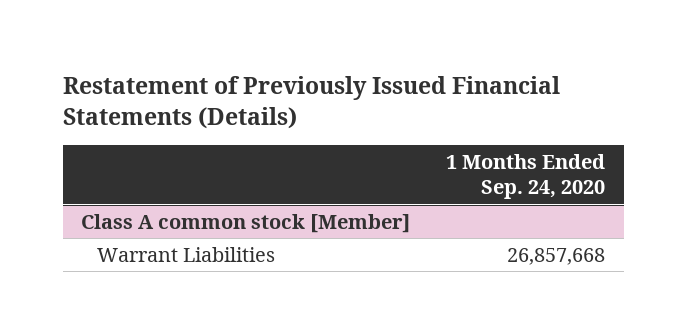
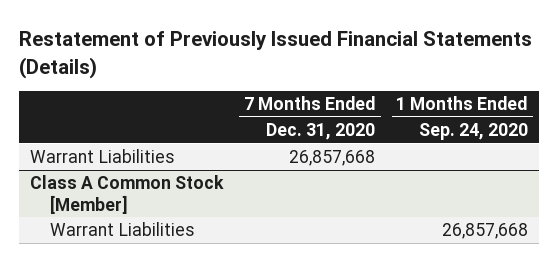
- | 1 Months Ended Sep. 24, 2020
+ | 7 Months Ended Dec. 31, 2020 | 1 Months Ended Sep. 24, 2020
- Class A common stock [Member]
+ Warrant Liabilities | 26,857,668 |
+ Class A Common Stock [Member]

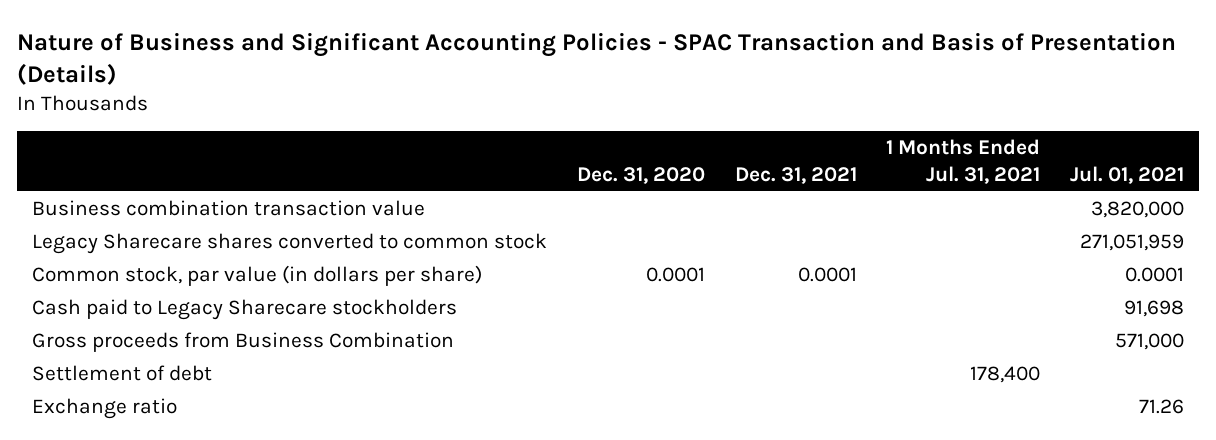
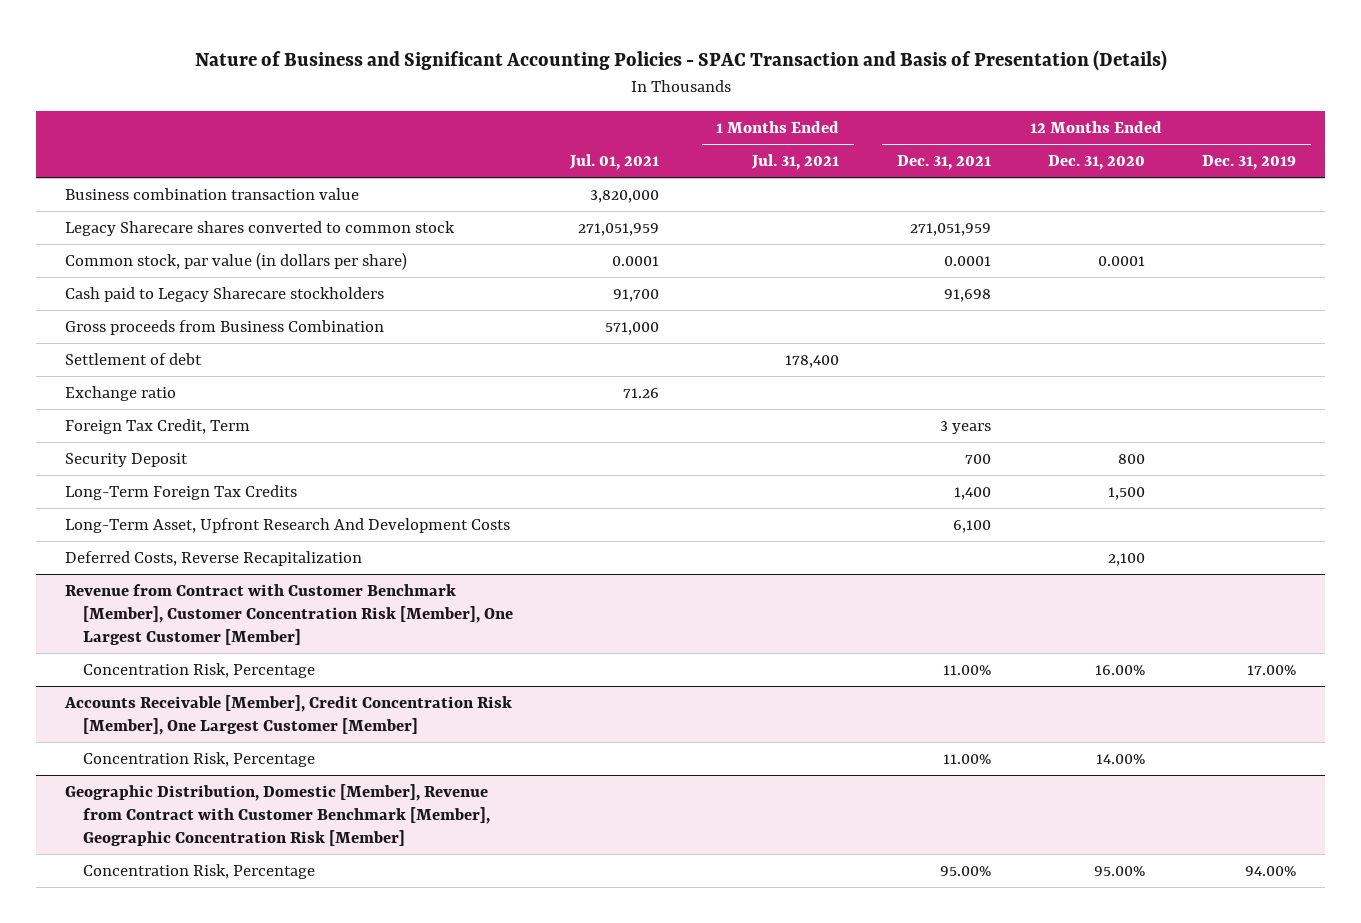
- | Dec. 31, 2020 | Dec. 31, 2021 | 1 Months Ended Jul. 31, 2021 | Jul. 01, 2021
+ | Jul. 01, 2021 | 1 Months Ended Jul. 31, 2021 | 12 Months Ended Dec. 31, 2021 | 12 Months Ended Dec. 31, 2020 | 12 Months Ended Dec. 31, 2019
- Cash paid to Legacy Sharecare stockholders | | | | 91,698
+ Cash paid to Legacy Sharecare stockholders | 91,700 | | 91,698 | |
+ Foreign Tax Credit, Term | | | 3 years | |
+ Security Deposit | | | 700 | 800 |
+ Long-Term Foreign Tax Credits | | | 1,400 | 1,500 |
+ Long-Term Asset, Upfront Research And Development Costs | | | 6,100 | |
+ Deferred Costs, Reverse Recapitalization | | | | 2,100 |
+ Revenue from Contract with Customer Benchmark [Member], Customer Concentration Risk [Member], One Largest Customer [Member]
+ Concentration Risk, Percentage | | | 11.00% | 16.00% | 17.00%
+ Accounts Receivable [Member], Credit Concentration Risk [Member], One Largest Customer [Member]
+ Concentration Risk, Percentage | | | 11.00% | 14.00% |
+ Geographic Distribution, Domestic [Member], Revenue from Contract with Customer Benchmark [Member], Geographic Concentration Risk [Member]
+ Concentration Risk, Percentage | | | 95.00% | 95.00% | 94.00%

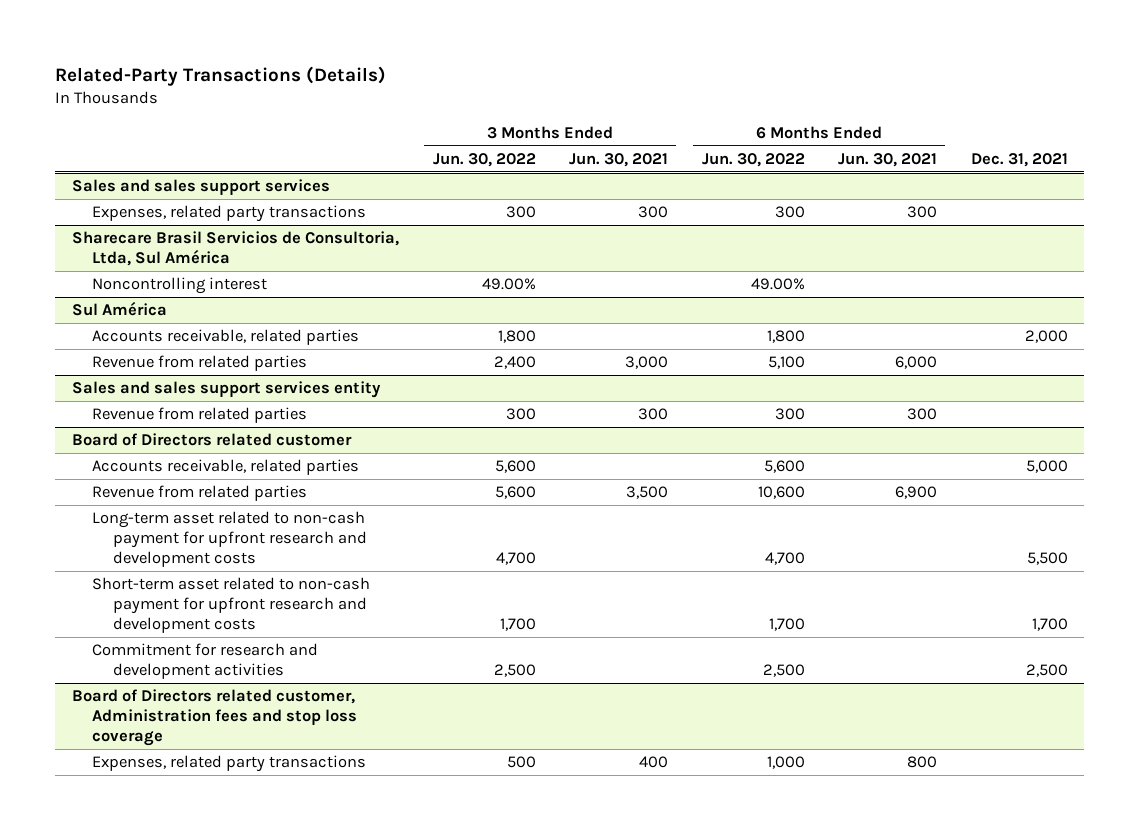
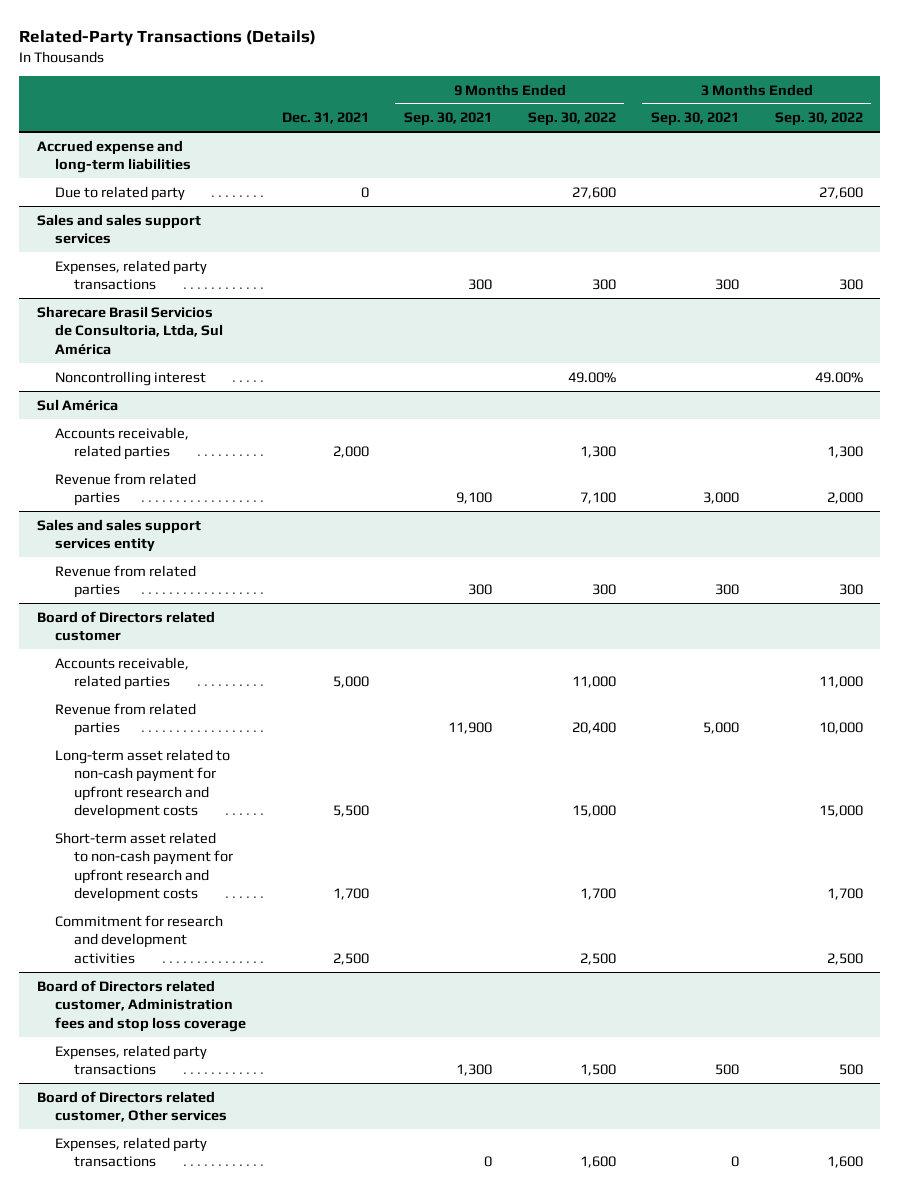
- | 3 Months Ended Jun. 30, 2022 | 3 Months Ended Jun. 30, 2021 | 6 Months Ended Jun. 30, 2022 | 6 Months Ended Jun. 30, 2021 | Dec. 31, 2021
+ | Dec. 31, 2021 | 9 Months Ended Sep. 30, 2021 | 9 Months Ended Sep. 30, 2022 | 3 Months Ended Sep. 30, 2021 | 3 Months Ended Sep. 30, 2022
+ Accrued expense and long-term liabilities
+ Due to related party | 0 | | 27,600 | | 27,600
+ Board of Directors related customer, Other services
+ Expenses, related party transactions | | 0 | 1,600 | 0 | 1,600

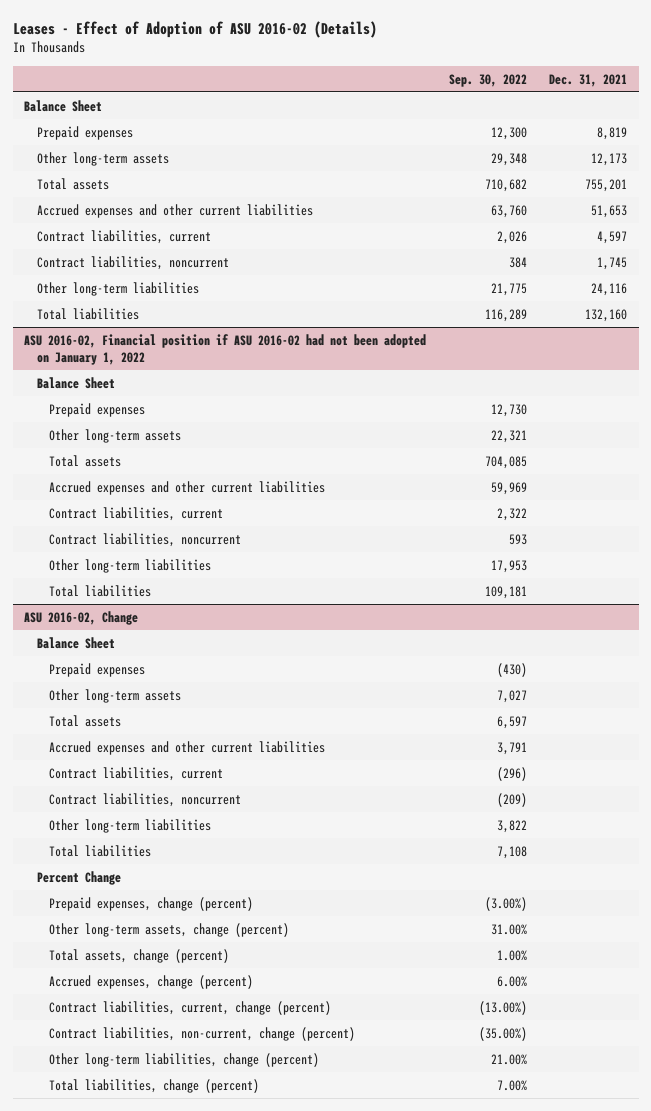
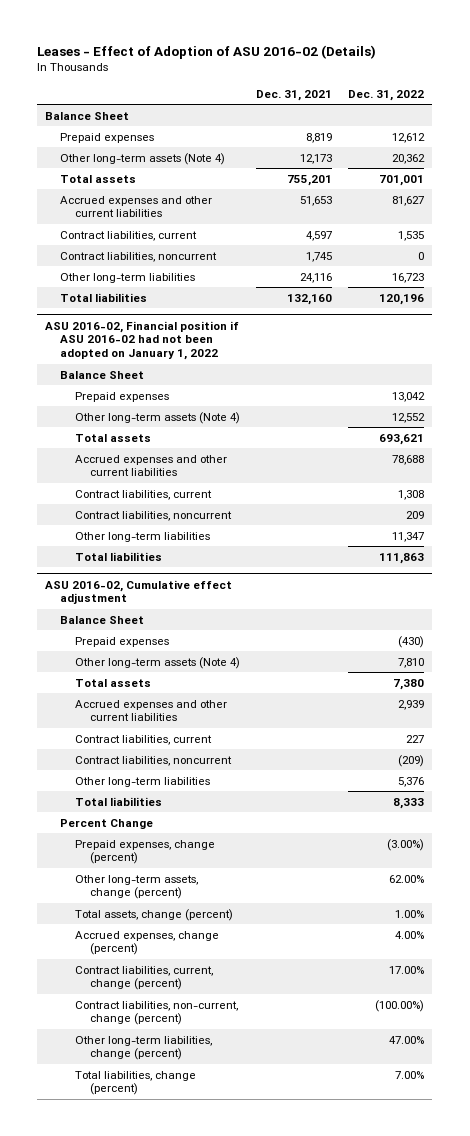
- | Sep. 30, 2022 | Dec. 31, 2021
+ | Dec. 31, 2021 | Dec. 31, 2022
- Other long-term assets | 29,348 | 12,173
+ Other long-term assets (Note 4) | 12,173 | 20,362
@ ASU 2016-02, Financial position if ASU 2016-02 had not been adopted on January 1, 2022
- Other long-term assets | 22,321 |
+ Other long-term assets (Note 4) | | 12,552
- ASU 2016-02, Change
- Balance Sheet
- Prepaid expenses | (430) |
- Other long-term assets | 7,027 |
- Total assets | 6,597 |
- Accrued expenses and other current liabilities | 3,791 |
- Contract liabilities, current | (296) |
- Contract liabilities, noncurrent | (209) |
- Other long-term liabilities | 3,822 |
- Total liabilities | 7,108 |
- Percent Change
- Prepaid expenses, change (percent) | (3.00%) |
- Other long-term assets, change (percent) | 31.00% |
- Total assets, change (percent) | 1.00% |
- Accrued expenses, change (percent) | 6.00% |
- Contract liabilities, current, change (percent) | (13.00%) |
- Contract liabilities, non-current, change (percent) | (35.00%) |
- Other long-term liabilities, change (percent) | 21.00% |
- Total liabilities, change (percent) | 7.00% |
+ ASU 2016-02, Cumulative effect adjustment
+ Balance Sheet
+ Prepaid expenses | | (430)
+ Other long-term assets (Note 4) | | 7,810
+ Total assets | | 7,380
+ Accrued expenses and other current liabilities | | 2,939
+ Contract liabilities, current | | 227
+ Contract liabilities, noncurrent | | (209)
+ Other long-term liabilities | | 5,376
+ Total liabilities | | 8,333
+ Percent Change
+ Prepaid expenses, change (percent) | | (3.00%)
+ Other long-term assets, change (percent) | | 62.00%
+ Total assets, change (percent) | | 1.00%
+ Accrued expenses, change (percent) | | 4.00%
+ Contract liabilities, current, change (percent) | | 17.00%
+ Contract liabilities, non-current, change (percent) | | (100.00%)
+ Other long-term liabilities, change (percent) | | 47.00%
+ Total liabilities, change (percent) | | 7.00%

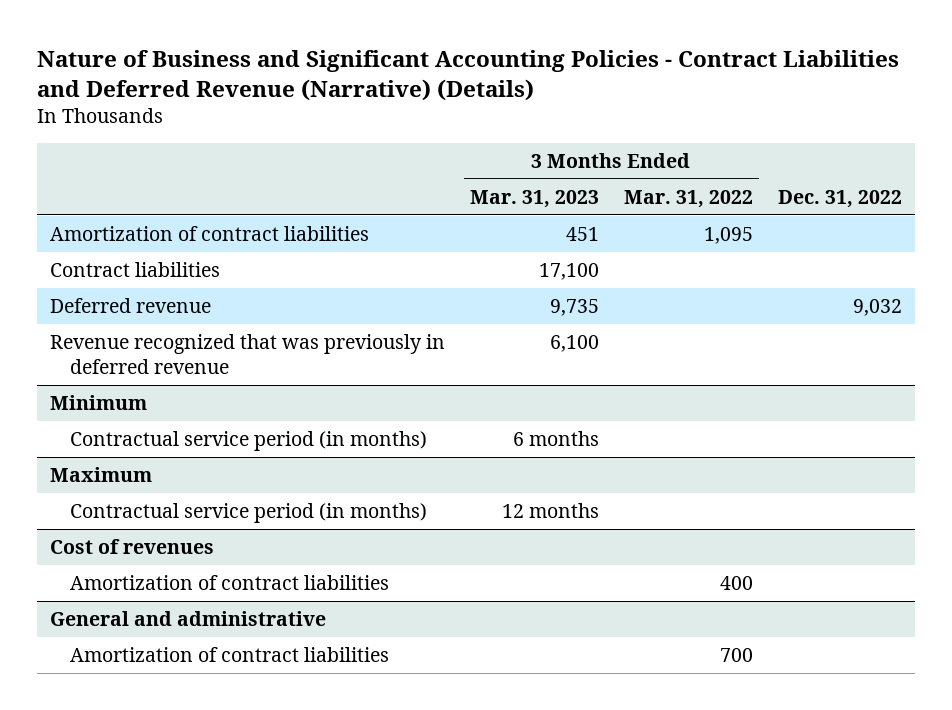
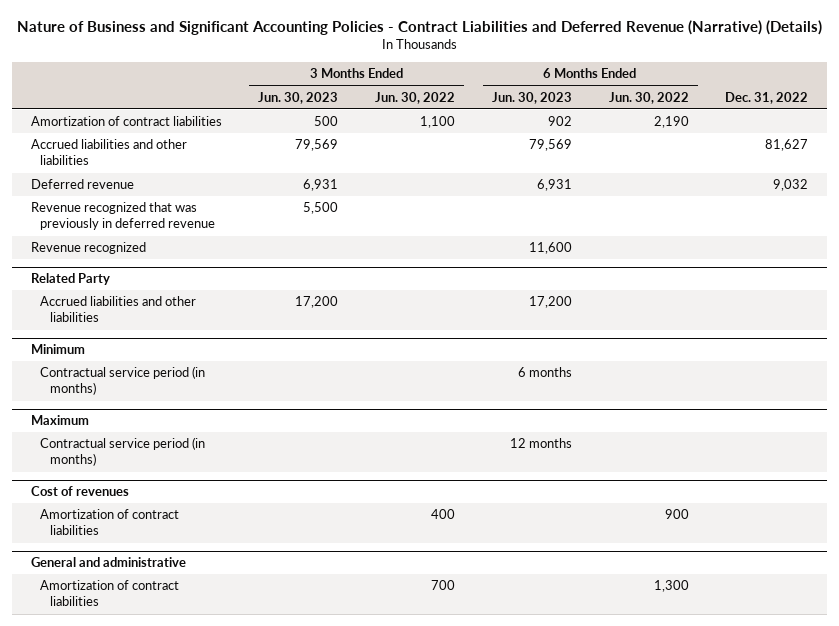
- | 3 Months Ended Mar. 31, 2023 | 3 Months Ended Mar. 31, 2022 | Dec. 31, 2022
+ | 3 Months Ended Jun. 30, 2023 | 3 Months Ended Jun. 30, 2022 | 6 Months Ended Jun. 30, 2023 | 6 Months Ended Jun. 30, 2022 | Dec. 31, 2022
- Contract liabilities | 17,100 | |
+ Accrued liabilities and other liabilities | 79,569 | | 79,569 | | 81,627
+ Revenue recognized | | | 11,600 | |
+ Related Party
+ Accrued liabilities and other liabilities | 17,200 | | 17,200 | |

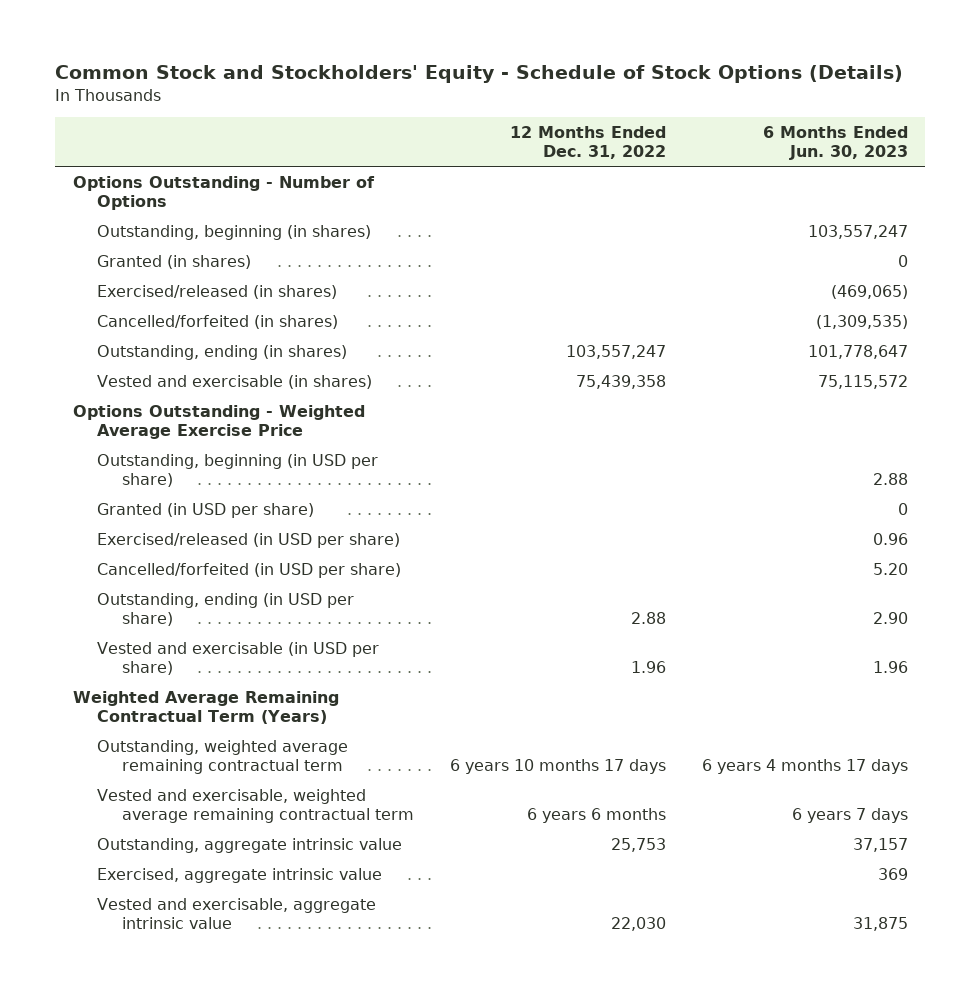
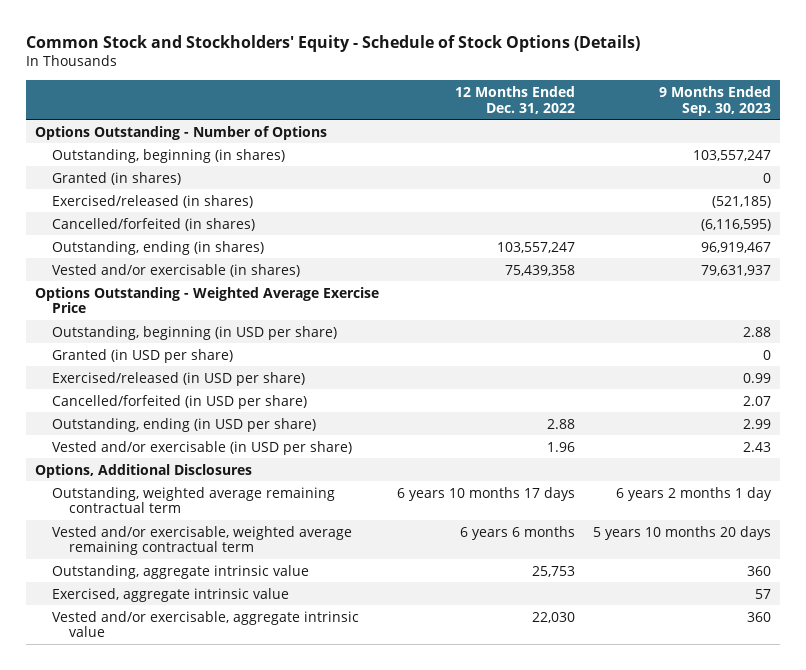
- | 12 Months Ended Dec. 31, 2022 | 6 Months Ended Jun. 30, 2023
+ | 12 Months Ended Dec. 31, 2022 | 9 Months Ended Sep. 30, 2023
- Vested and exercisable (in shares) | 75,439,358 | 75,115,572
+ Vested and/or exercisable (in shares) | 75,439,358 | 79,631,937
- Vested and exercisable (in USD per share) | 1.96 | 1.96
- Weighted Average Remaining Contractual Term (Years)
+ Vested and/or exercisable (in USD per share) | 1.96 | 2.43
+ Options, Additional Disclosures
- Vested and exercisable, weighted average remaining contractual term | 6 years 6 months | 6 years 7 days
+ Vested and/or exercisable, weighted average remaining contractual term | 6 years 6 months | 5 years 10 months 20 days
- Vested and exercisable, aggregate intrinsic value | 22,030 | 31,875
+ Vested and/or exercisable, aggregate intrinsic value | 22,030 | 360

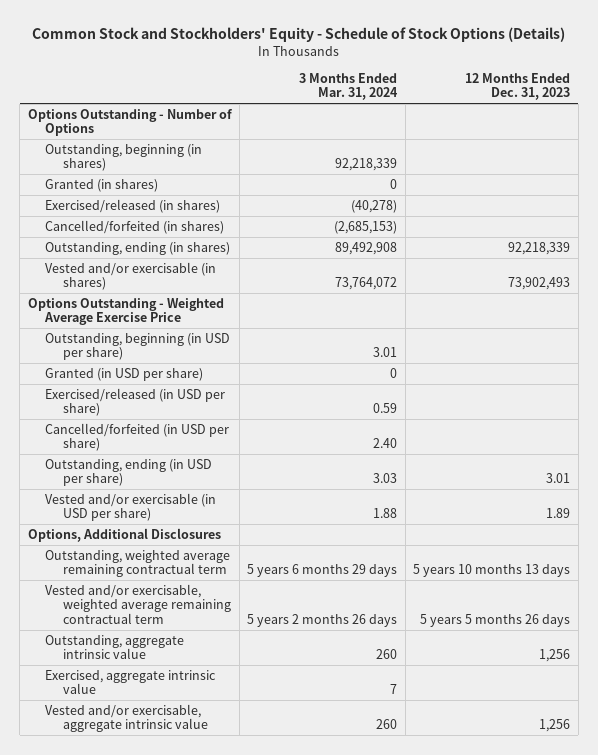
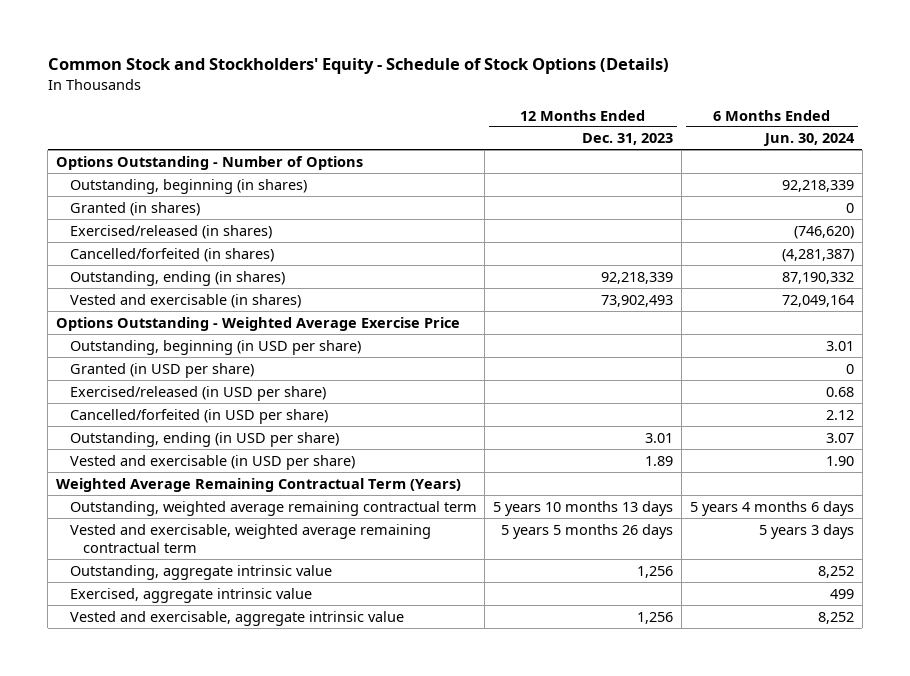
- | 3 Months Ended Mar. 31, 2024 | 12 Months Ended Dec. 31, 2023
+ | 12 Months Ended Dec. 31, 2023 | 6 Months Ended Jun. 30, 2024
- Vested and/or exercisable (in shares) | 73,764,072 | 73,902,493
+ Vested and exercisable (in shares) | 73,902,493 | 72,049,164
- Vested and/or exercisable (in USD per share) | 1.88 | 1.89
- Options, Additional Disclosures
+ Vested and exercisable (in USD per share) | 1.89 | 1.90
+ Weighted Average Remaining Contractual Term (Years)
- Vested and/or exercisable, weighted average remaining contractual term | 5 years 2 months 26 days | 5 years 5 months 26 days
+ Vested and exercisable, weighted average remaining contractual term | 5 years 5 months 26 days | 5 years 3 days
- Vested and/or exercisable, aggregate intrinsic value | 260 | 1,256
+ Vested and exercisable, aggregate intrinsic value | 1,256 | 8,252

